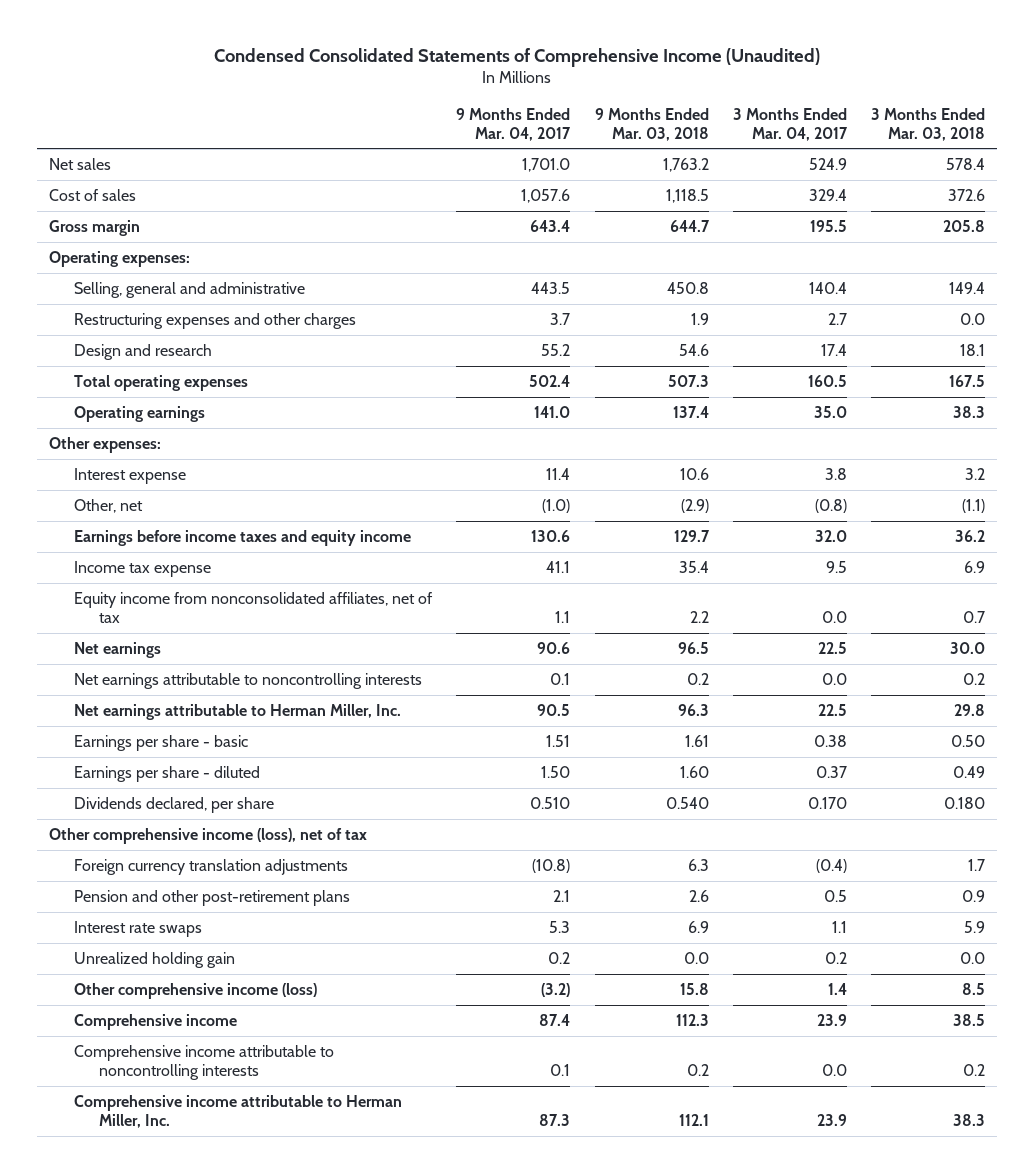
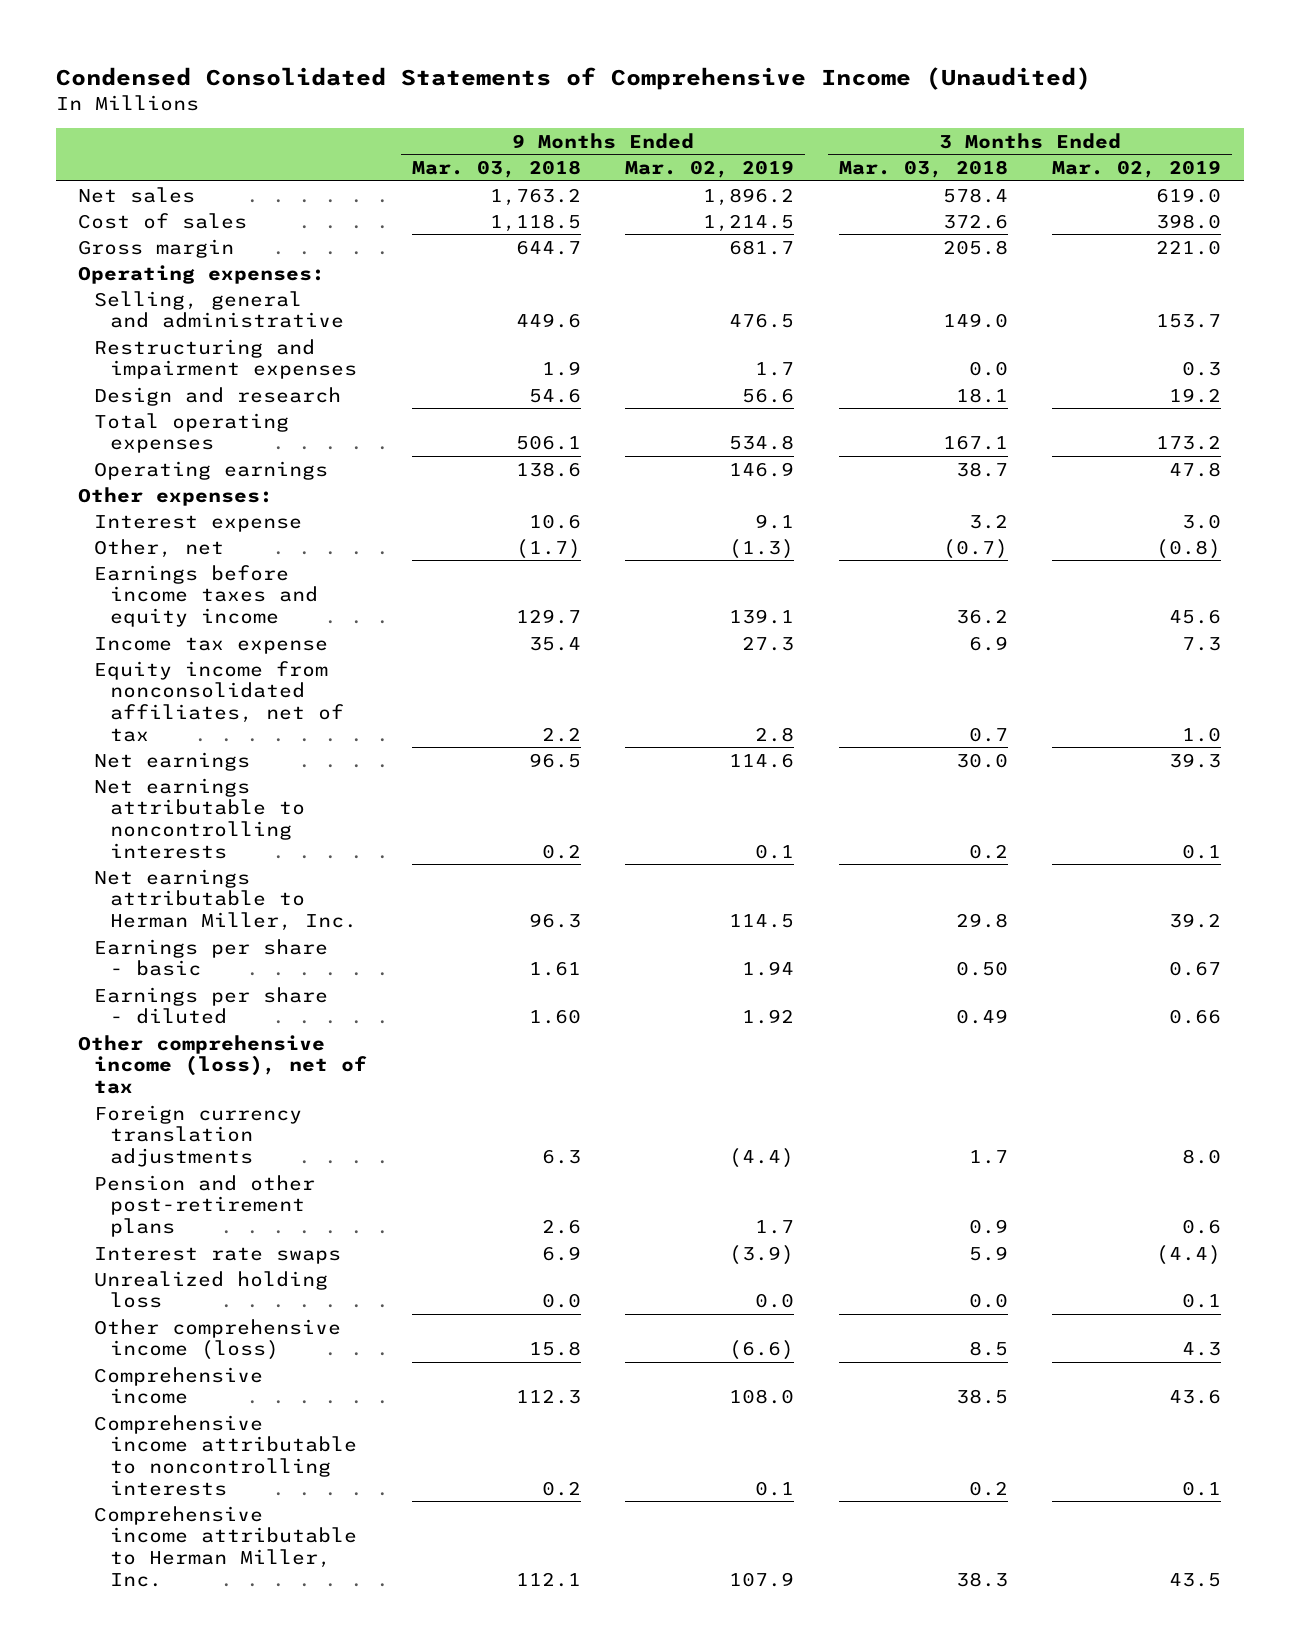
- | 9 Months Ended Mar. 04, 2017 | 9 Months Ended Mar. 03, 2018 | 3 Months Ended Mar. 04, 2017 | 3 Months Ended Mar. 03, 2018
+ | 9 Months Ended Mar. 03, 2018 | 9 Months Ended Mar. 02, 2019 | 3 Months Ended Mar. 03, 2018 | 3 Months Ended Mar. 02, 2019
- Selling, general and administrative | 443.5 | 450.8 | 140.4 | 149.4
- Restructuring expenses and other charges | 3.7 | 1.9 | 2.7 | 0.0
+ Selling, general and administrative | 449.6 | 476.5 | 149.0 | 153.7
+ Restructuring and impairment expenses | 1.9 | 1.7 | 0.0 | 0.3
- Total operating expenses | 502.4 | 507.3 | 160.5 | 167.5
- Operating earnings | 141.0 | 137.4 | 35.0 | 38.3
+ Total operating expenses | 506.1 | 534.8 | 167.1 | 173.2
+ Operating earnings | 138.6 | 146.9 | 38.7 | 47.8
- Other, net | (1.0) | (2.9) | (0.8) | (1.1)
+ Other, net | (1.7) | (1.3) | (0.7) | (0.8)
- Dividends declared, per share | 0.510 | 0.540 | 0.170 | 0.180
- Unrealized holding gain | 0.2 | 0.0 | 0.2 | 0.0
+ Unrealized holding loss | 0.0 | 0.0 | 0.0 | 0.1

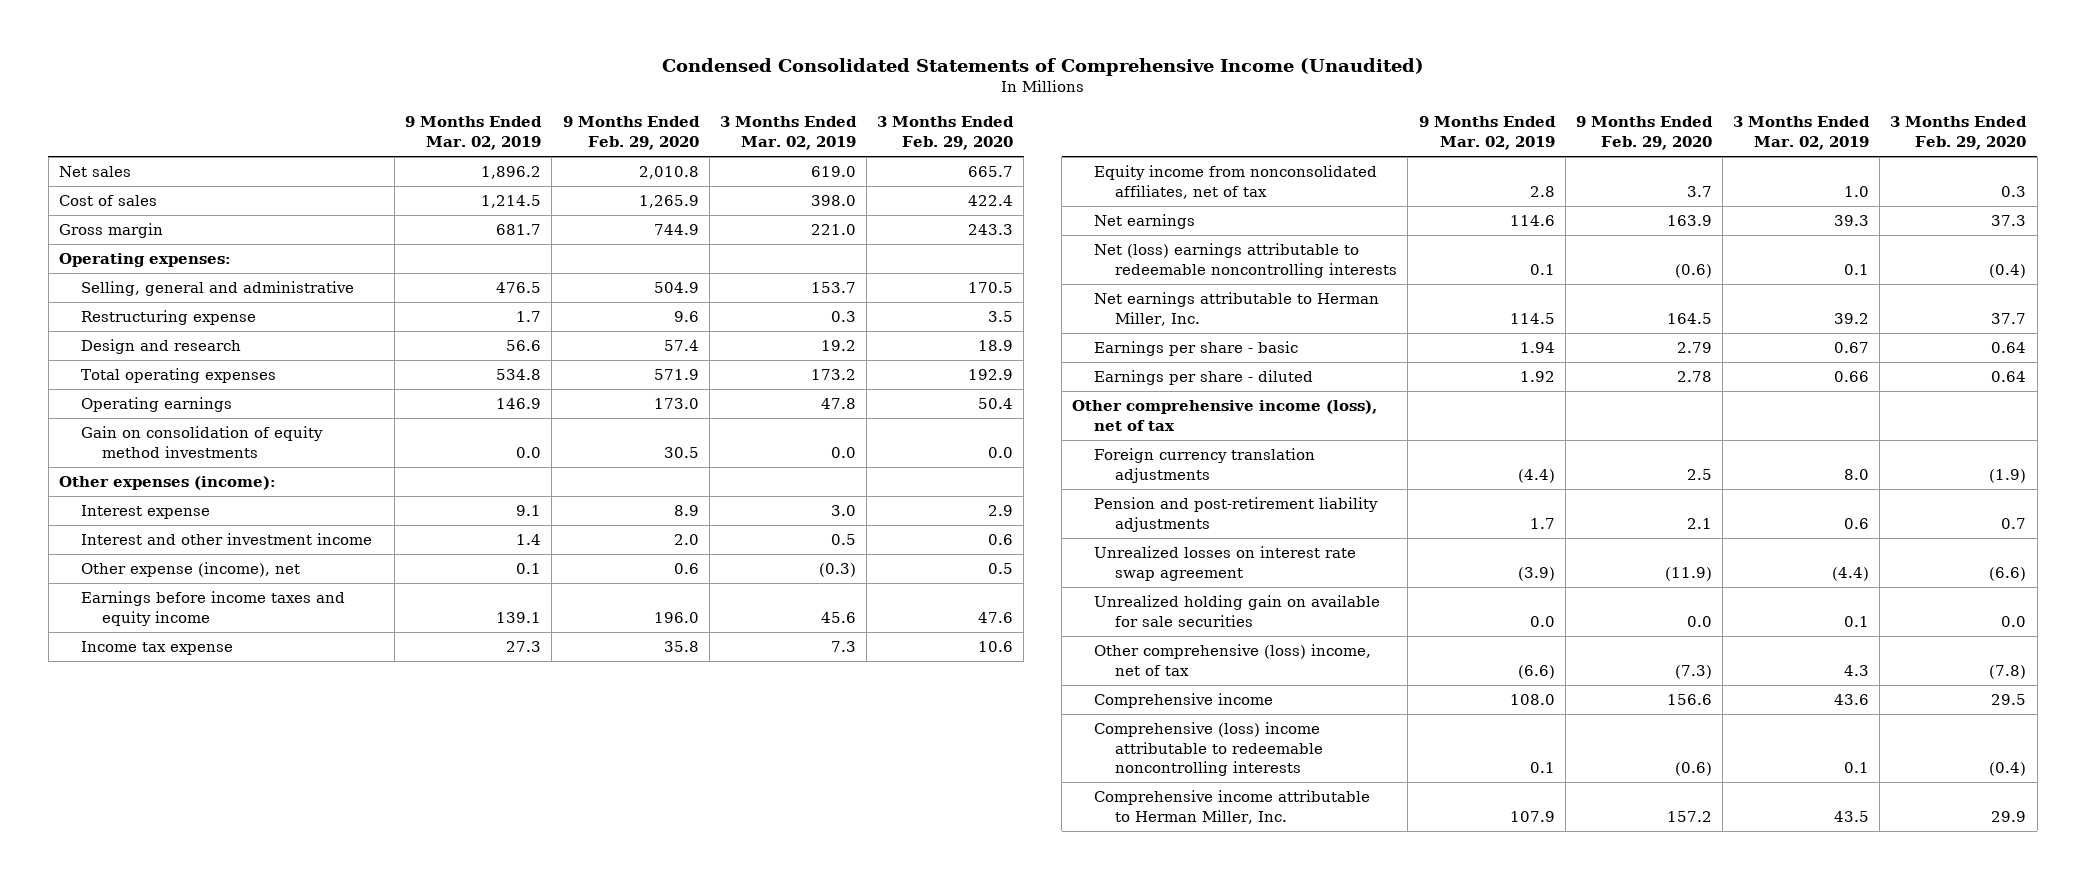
- | 9 Months Ended Mar. 03, 2018 | 9 Months Ended Mar. 02, 2019 | 3 Months Ended Mar. 03, 2018 | 3 Months Ended Mar. 02, 2019
+ | 9 Months Ended Mar. 02, 2019 | 9 Months Ended Feb. 29, 2020 | 3 Months Ended Mar. 02, 2019 | 3 Months Ended Feb. 29, 2020
- Restructuring and impairment expenses | 1.9 | 1.7 | 0.0 | 0.3
+ Restructuring expense | 1.7 | 9.6 | 0.3 | 3.5
- Other expenses:
+ Gain on consolidation of equity method investments | 0.0 | 30.5 | 0.0 | 0.0
+ Other expenses (income):
- Other, net | (1.7) | (1.3) | (0.7) | (0.8)
+ Interest and other investment income | 1.4 | 2.0 | 0.5 | 0.6
+ Other expense (income), net | 0.1 | 0.6 | (0.3) | 0.5
- Net earnings attributable to noncontrolling interests | 0.2 | 0.1 | 0.2 | 0.1
+ Net (loss) earnings attributable to redeemable noncontrolling interests | 0.1 | (0.6) | 0.1 | (0.4)
- Pension and other post-retirement plans | 2.6 | 1.7 | 0.9 | 0.6
- Interest rate swaps | 6.9 | (3.9) | 5.9 | (4.4)
- Unrealized holding loss | 0.0 | 0.0 | 0.0 | 0.1
- Other comprehensive income (loss) | 15.8 | (6.6) | 8.5 | 4.3
+ Pension and post-retirement liability adjustments | 1.7 | 2.1 | 0.6 | 0.7
+ Unrealized losses on interest rate swap agreement | (3.9) | (11.9) | (4.4) | (6.6)
+ Unrealized holding gain on available for sale securities | 0.0 | 0.0 | 0.1 | 0.0
+ Other comprehensive (loss) income, net of tax | (6.6) | (7.3) | 4.3 | (7.8)
- Comprehensive income attributable to noncontrolling interests | 0.2 | 0.1 | 0.2 | 0.1
+ Comprehensive (loss) income attributable to redeemable noncontrolling interests | 0.1 | (0.6) | 0.1 | (0.4)

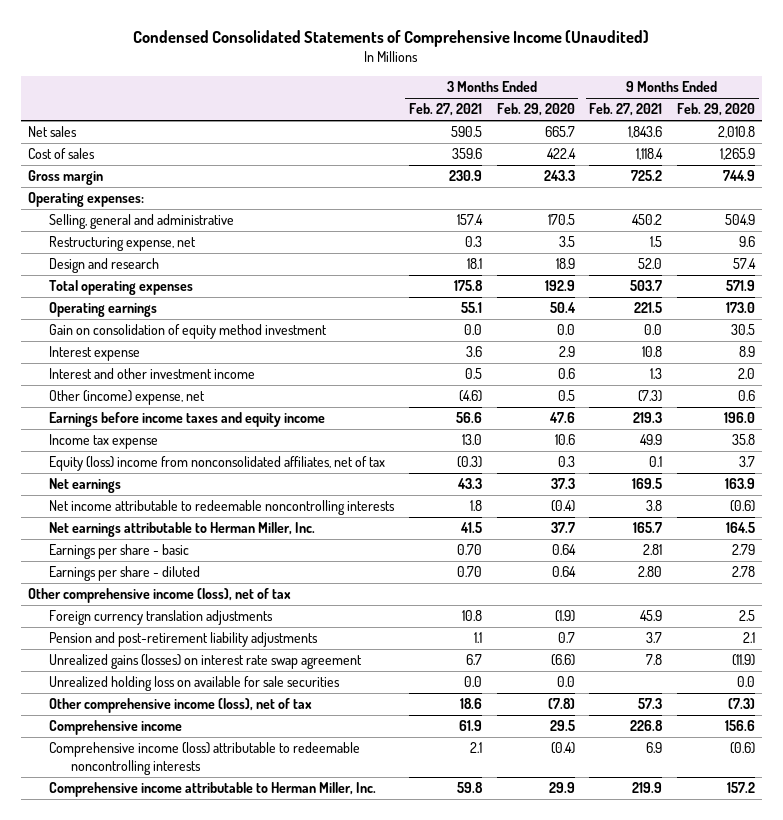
- | 9 Months Ended Mar. 02, 2019 | 9 Months Ended Feb. 29, 2020 | 3 Months Ended Mar. 02, 2019 | 3 Months Ended Feb. 29, 2020
+ | 3 Months Ended Feb. 27, 2021 | 3 Months Ended Feb. 29, 2020 | 9 Months Ended Feb. 27, 2021 | 9 Months Ended Feb. 29, 2020
- Restructuring expense | 1.7 | 9.6 | 0.3 | 3.5
+ Restructuring expense, net | 0.3 | 3.5 | 1.5 | 9.6
- Gain on consolidation of equity method investments | 0.0 | 30.5 | 0.0 | 0.0
- Other expenses (income):
+ Gain on consolidation of equity method investment | 0.0 | 0.0 | 0.0 | 30.5
- Other expense (income), net | 0.1 | 0.6 | (0.3) | 0.5
+ Other (income) expense, net | (4.6) | 0.5 | (7.3) | 0.6
- Equity income from nonconsolidated affiliates, net of tax | 2.8 | 3.7 | 1.0 | 0.3
+ Equity (loss) income from nonconsolidated affiliates, net of tax | (0.3) | 0.3 | 0.1 | 3.7
- Net (loss) earnings attributable to redeemable noncontrolling interests | 0.1 | (0.6) | 0.1 | (0.4)
+ Net income attributable to redeemable noncontrolling interests | 1.8 | (0.4) | 3.8 | (0.6)
- Unrealized losses on interest rate swap agreement | (3.9) | (11.9) | (4.4) | (6.6)
- Unrealized holding gain on available for sale securities | 0.0 | 0.0 | 0.1 | 0.0
- Other comprehensive (loss) income, net of tax | (6.6) | (7.3) | 4.3 | (7.8)
+ Unrealized gains (losses) on interest rate swap agreement | 6.7 | (6.6) | 7.8 | (11.9)
+ Unrealized holding loss on available for sale securities | 0.0 | 0.0 | | 0.0
+ Other comprehensive income (loss), net of tax | 18.6 | (7.8) | 57.3 | (7.3)
- Comprehensive (loss) income attributable to redeemable noncontrolling interests | 0.1 | (0.6) | 0.1 | (0.4)
+ Comprehensive income (loss) attributable to redeemable noncontrolling interests | 2.1 | (0.4) | 6.9 | (0.6)

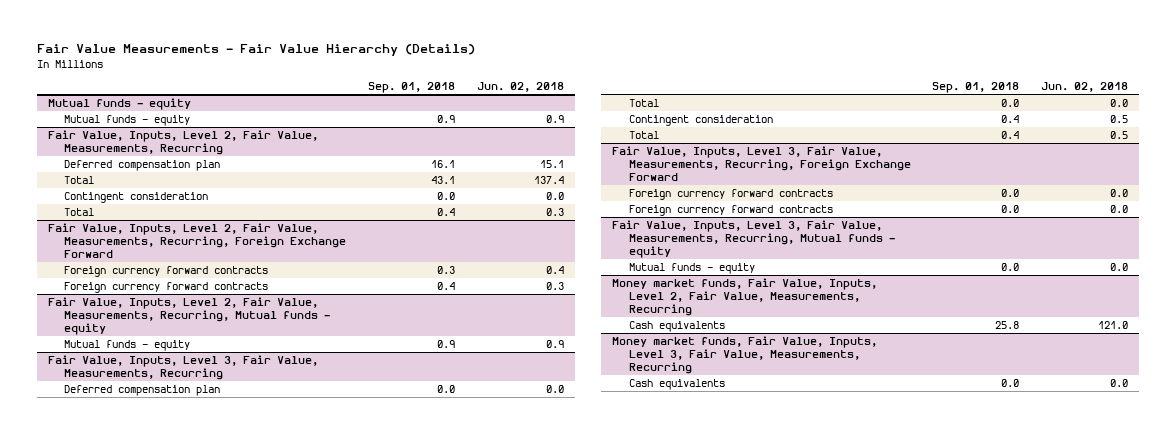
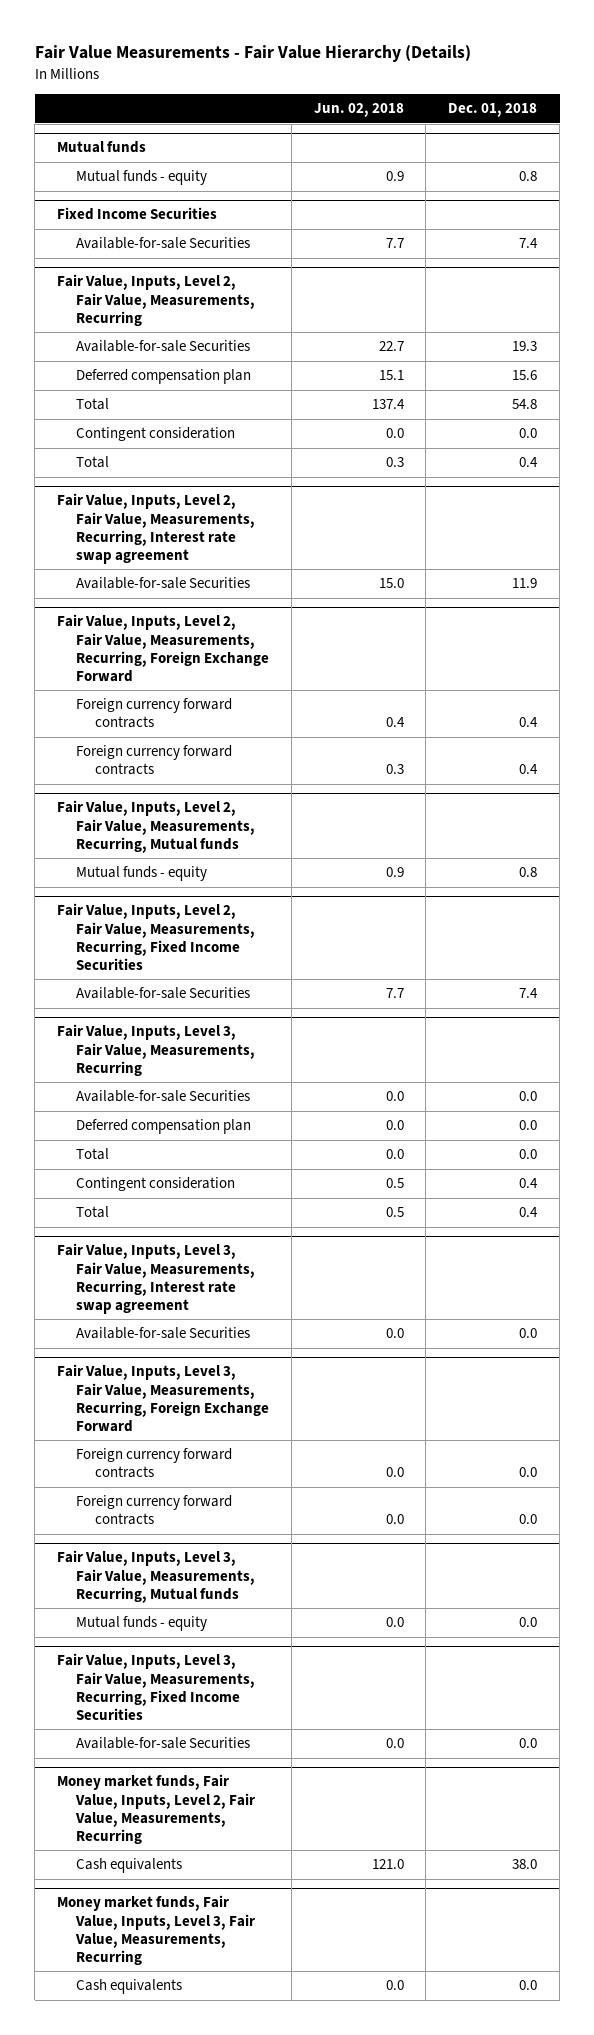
- | Sep. 01, 2018 | Jun. 02, 2018
+ | Jun. 02, 2018 | Dec. 01, 2018
- Mutual funds - equity
+ Mutual funds
+ Fixed Income Securities
+ Available-for-sale Securities | 7.7 | 7.4
@ Fair Value, Inputs, Level 2, Fair Value, Measurements, Recurring
+ Available-for-sale Securities | 22.7 | 19.3
+ Fair Value, Inputs, Level 2, Fair Value, Measurements, Recurring, Interest rate swap agreement
+ Available-for-sale Securities | 15.0 | 11.9
- Fair Value, Inputs, Level 2, Fair Value, Measurements, Recurring, Mutual funds - equity
+ Fair Value, Inputs, Level 2, Fair Value, Measurements, Recurring, Mutual funds
+ Fair Value, Inputs, Level 2, Fair Value, Measurements, Recurring, Fixed Income Securities
+ Available-for-sale Securities | 7.7 | 7.4
@ Fair Value, Inputs, Level 3, Fair Value, Measurements, Recurring
+ Available-for-sale Securities | 0.0 | 0.0
+ Fair Value, Inputs, Level 3, Fair Value, Measurements, Recurring, Interest rate swap agreement
+ Available-for-sale Securities | 0.0 | 0.0
- Fair Value, Inputs, Level 3, Fair Value, Measurements, Recurring, Mutual funds - equity
+ Fair Value, Inputs, Level 3, Fair Value, Measurements, Recurring, Mutual funds
+ Fair Value, Inputs, Level 3, Fair Value, Measurements, Recurring, Fixed Income Securities
+ Available-for-sale Securities | 0.0 | 0.0

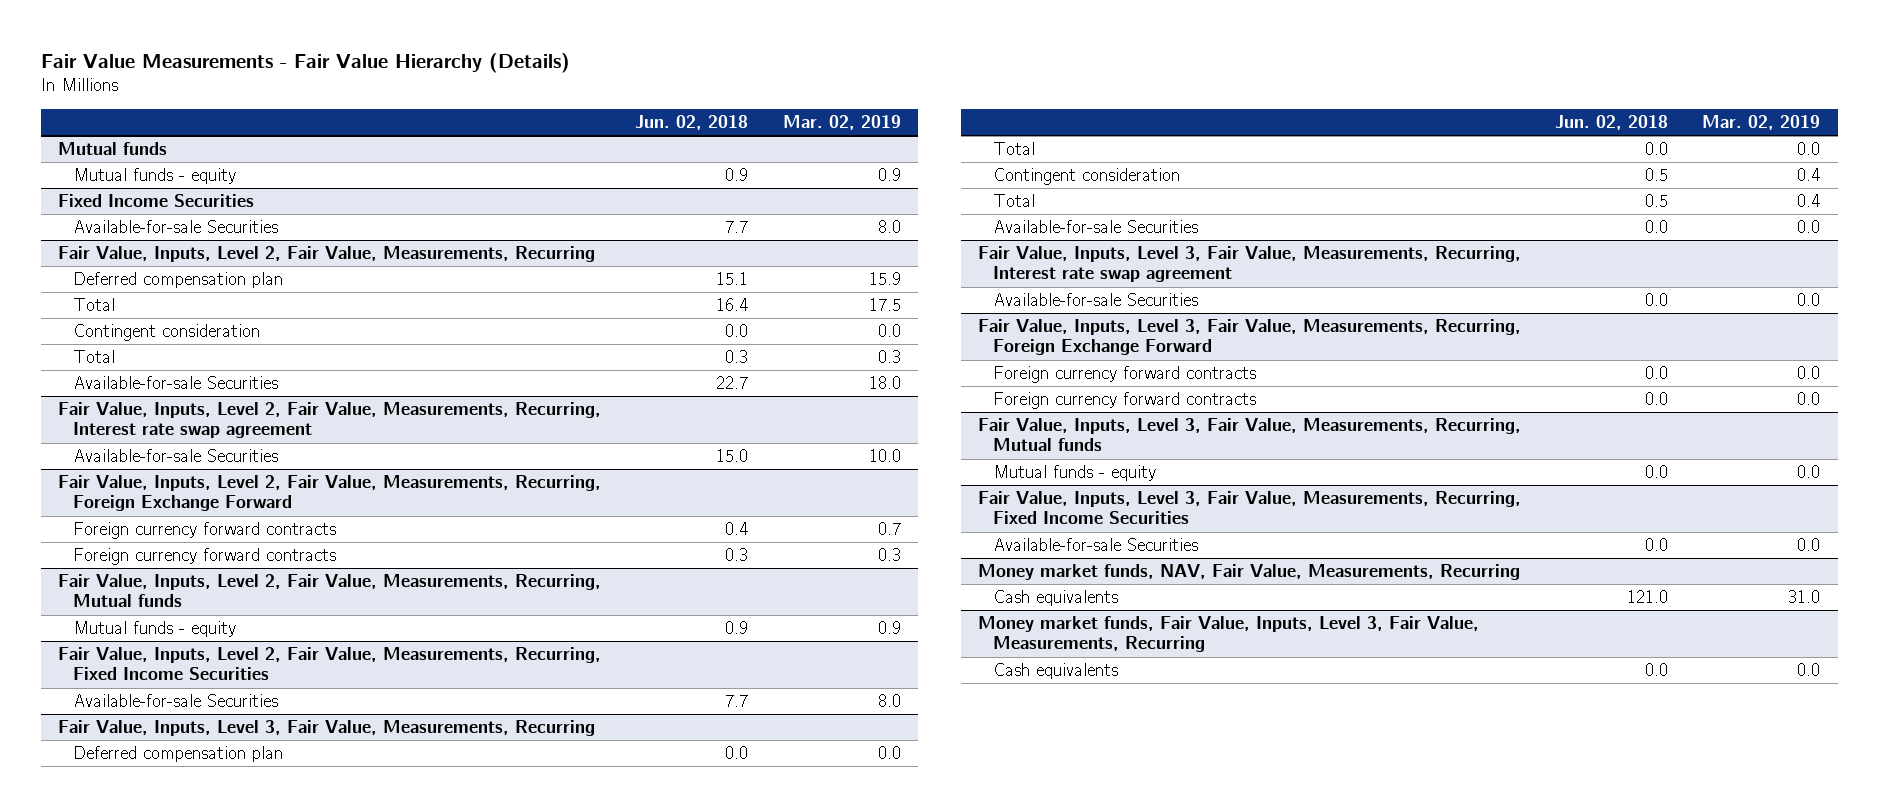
- | Jun. 02, 2018 | Dec. 01, 2018
+ | Jun. 02, 2018 | Mar. 02, 2019
@ Fair Value, Inputs, Level 2, Fair Value, Measurements, Recurring
- Total | 137.4 | 54.8
+ Total | 16.4 | 17.5
moved down: Available-for-sale Securities | 22.7 | 18.0
@ Fair Value, Inputs, Level 3, Fair Value, Measurements, Recurring
moved down: Available-for-sale Securities | 0.0 | 0.0
- Money market funds, Fair Value, Inputs, Level 2, Fair Value, Measurements, Recurring
+ Money market funds, NAV, Fair Value, Measurements, Recurring

